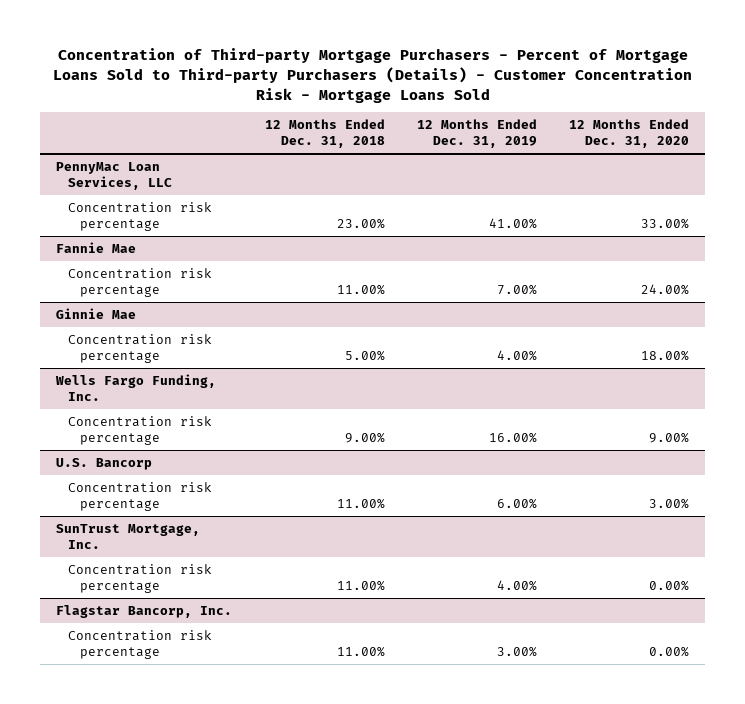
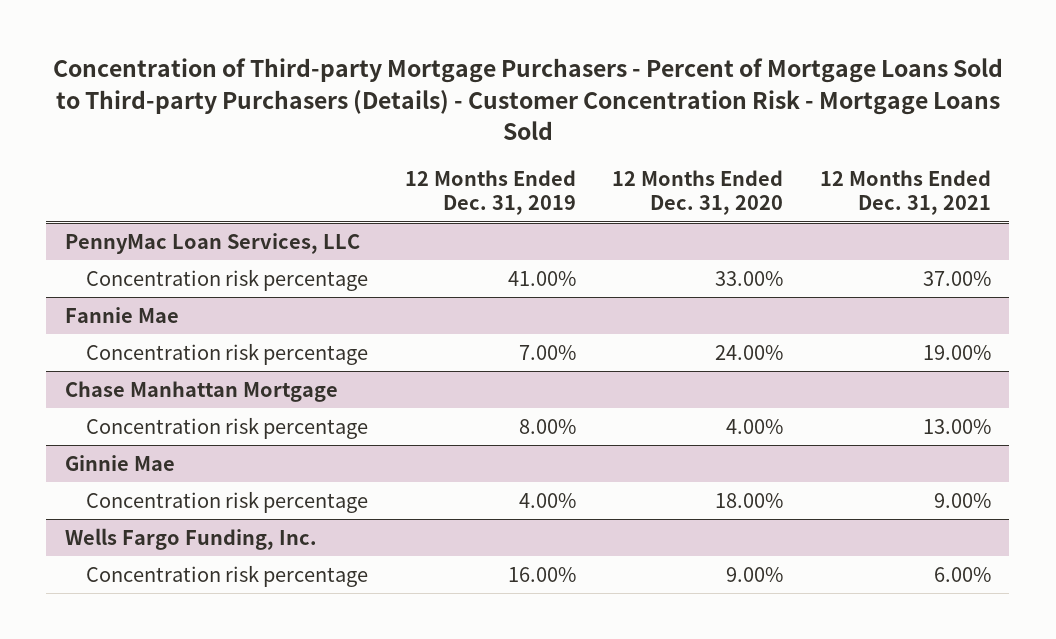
- | 12 Months Ended Dec. 31, 2018 | 12 Months Ended Dec. 31, 2019 | 12 Months Ended Dec. 31, 2020
+ | 12 Months Ended Dec. 31, 2019 | 12 Months Ended Dec. 31, 2020 | 12 Months Ended Dec. 31, 2021
+ Chase Manhattan Mortgage
+ Concentration risk percentage | 8.00% | 4.00% | 13.00%
- U.S. Bancorp
- Concentration risk percentage | 11.00% | 6.00% | 3.00%
- SunTrust Mortgage, Inc.
- Concentration risk percentage | 11.00% | 4.00% | 0.00%
- Flagstar Bancorp, Inc.
- Concentration risk percentage | 11.00% | 3.00% | 0.00%

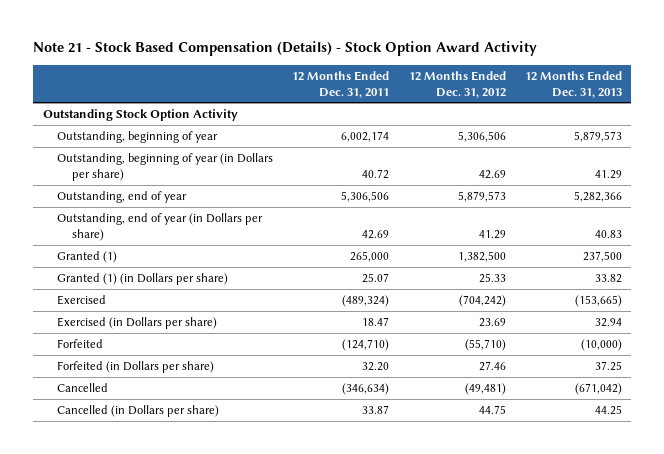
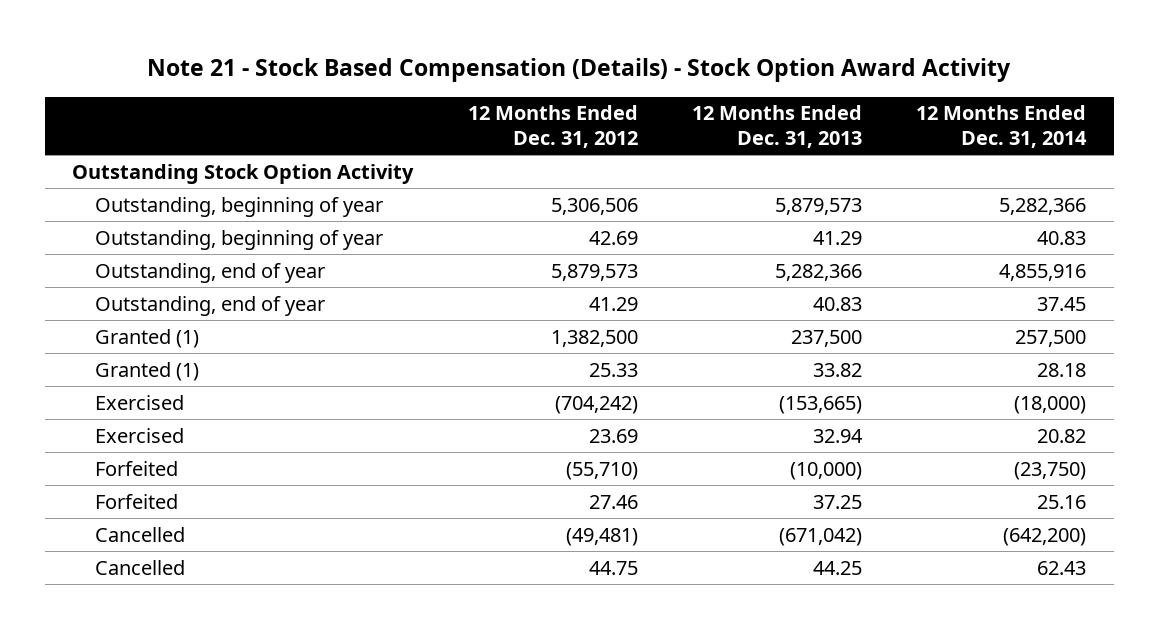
- | 12 Months Ended Dec. 31, 2011 | 12 Months Ended Dec. 31, 2012 | 12 Months Ended Dec. 31, 2013
+ | 12 Months Ended Dec. 31, 2012 | 12 Months Ended Dec. 31, 2013 | 12 Months Ended Dec. 31, 2014
- Outstanding, beginning of year (in Dollars per share) | 40.72 | 42.69 | 41.29
+ Outstanding, beginning of year | 42.69 | 41.29 | 40.83
- Outstanding, end of year (in Dollars per share) | 42.69 | 41.29 | 40.83
+ Outstanding, end of year | 41.29 | 40.83 | 37.45
- Granted (1) (in Dollars per share) | 25.07 | 25.33 | 33.82
+ Granted (1) | 25.33 | 33.82 | 28.18
- Exercised (in Dollars per share) | 18.47 | 23.69 | 32.94
+ Exercised | 23.69 | 32.94 | 20.82
- Forfeited (in Dollars per share) | 32.20 | 27.46 | 37.25
+ Forfeited | 27.46 | 37.25 | 25.16
- Cancelled (in Dollars per share) | 33.87 | 44.75 | 44.25
+ Cancelled | 44.75 | 44.25 | 62.43

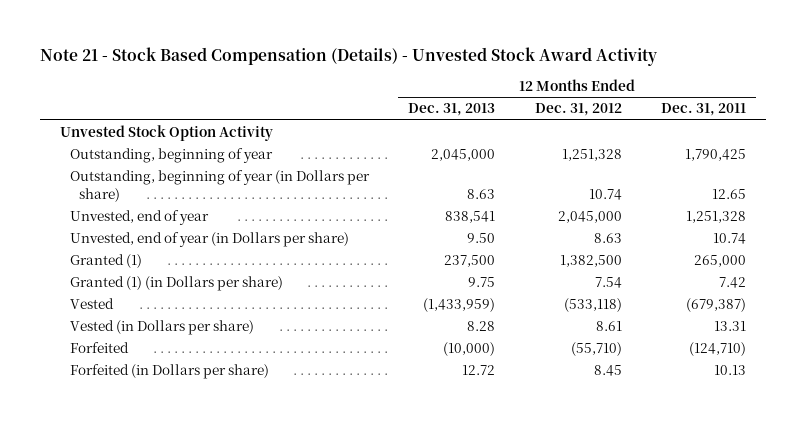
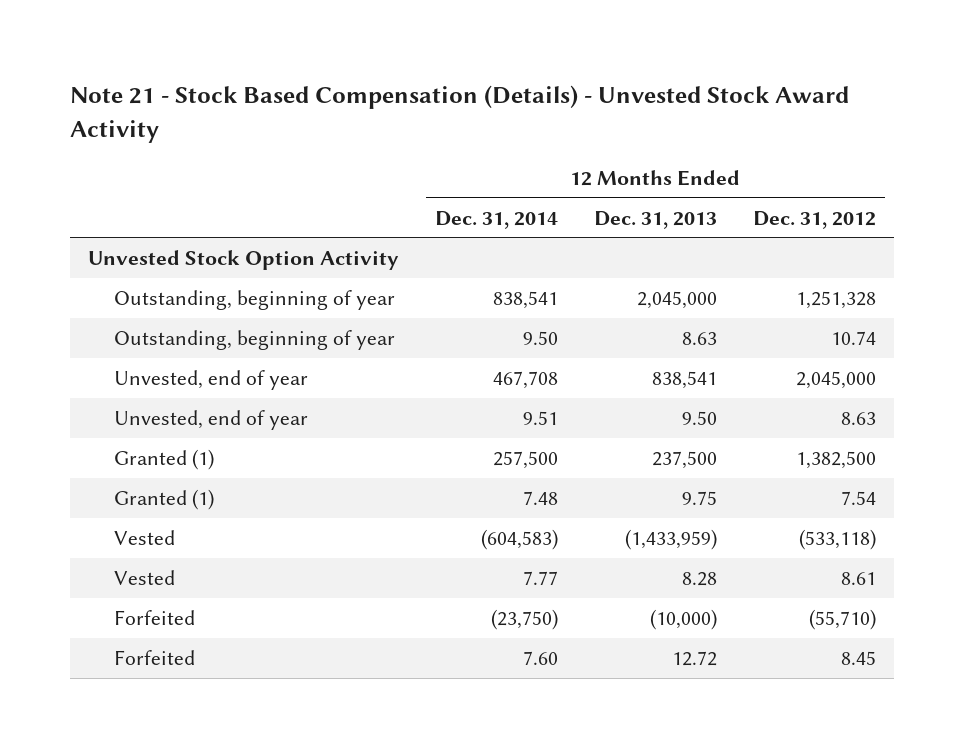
- | 12 Months Ended Dec. 31, 2013 | 12 Months Ended Dec. 31, 2012 | 12 Months Ended Dec. 31, 2011
+ | 12 Months Ended Dec. 31, 2014 | 12 Months Ended Dec. 31, 2013 | 12 Months Ended Dec. 31, 2012
- Outstanding, beginning of year (in Dollars per share) | 8.63 | 10.74 | 12.65
+ Outstanding, beginning of year | 9.50 | 8.63 | 10.74
- Unvested, end of year (in Dollars per share) | 9.50 | 8.63 | 10.74
+ Unvested, end of year | 9.51 | 9.50 | 8.63
- Granted (1) (in Dollars per share) | 9.75 | 7.54 | 7.42
+ Granted (1) | 7.48 | 9.75 | 7.54
- Vested (in Dollars per share) | 8.28 | 8.61 | 13.31
+ Vested | 7.77 | 8.28 | 8.61
- Forfeited (in Dollars per share) | 12.72 | 8.45 | 10.13
+ Forfeited | 7.60 | 12.72 | 8.45

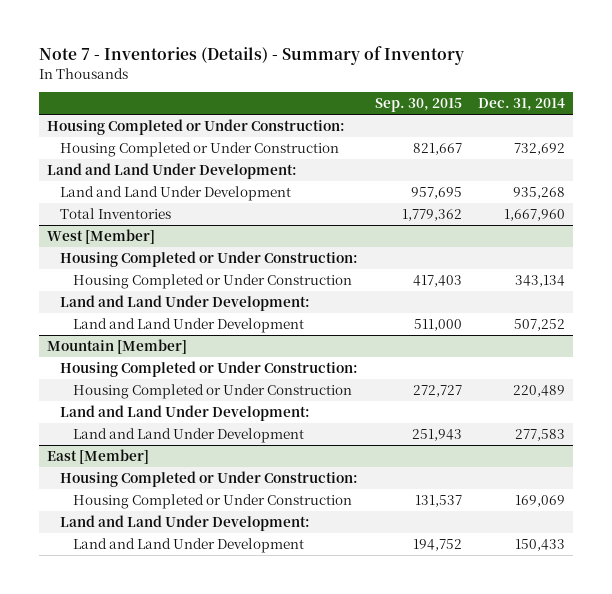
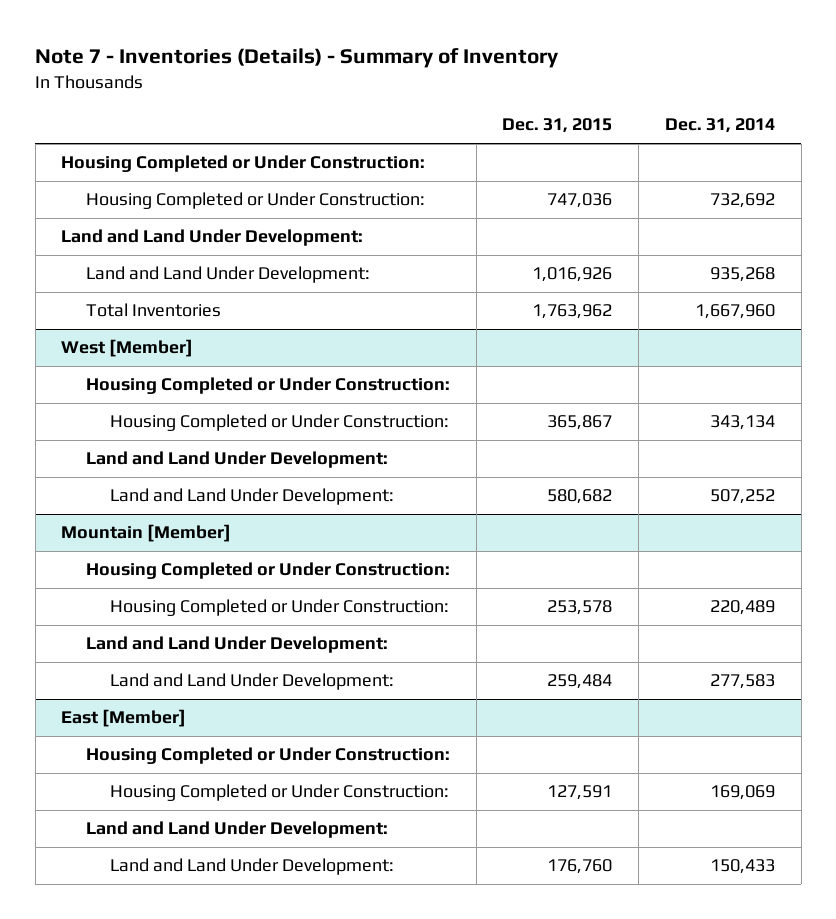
- | Sep. 30, 2015 | Dec. 31, 2014
+ | Dec. 31, 2015 | Dec. 31, 2014
- Housing Completed or Under Construction | 821,667 | 732,692
+ Housing Completed or Under Construction: | 747,036 | 732,692
- Land and Land Under Development | 957,695 | 935,268
+ Land and Land Under Development: | 1,016,926 | 935,268
@ West [Member]
- Housing Completed or Under Construction | 417,403 | 343,134
+ Housing Completed or Under Construction: | 365,867 | 343,134
- Land and Land Under Development | 511,000 | 507,252
+ Land and Land Under Development: | 580,682 | 507,252
@ Mountain [Member]
- Housing Completed or Under Construction | 272,727 | 220,489
+ Housing Completed or Under Construction: | 253,578 | 220,489
- Land and Land Under Development | 251,943 | 277,583
+ Land and Land Under Development: | 259,484 | 277,583
@ East [Member]
- Housing Completed or Under Construction | 131,537 | 169,069
+ Housing Completed or Under Construction: | 127,591 | 169,069
- Land and Land Under Development | 194,752 | 150,433
+ Land and Land Under Development: | 176,760 | 150,433

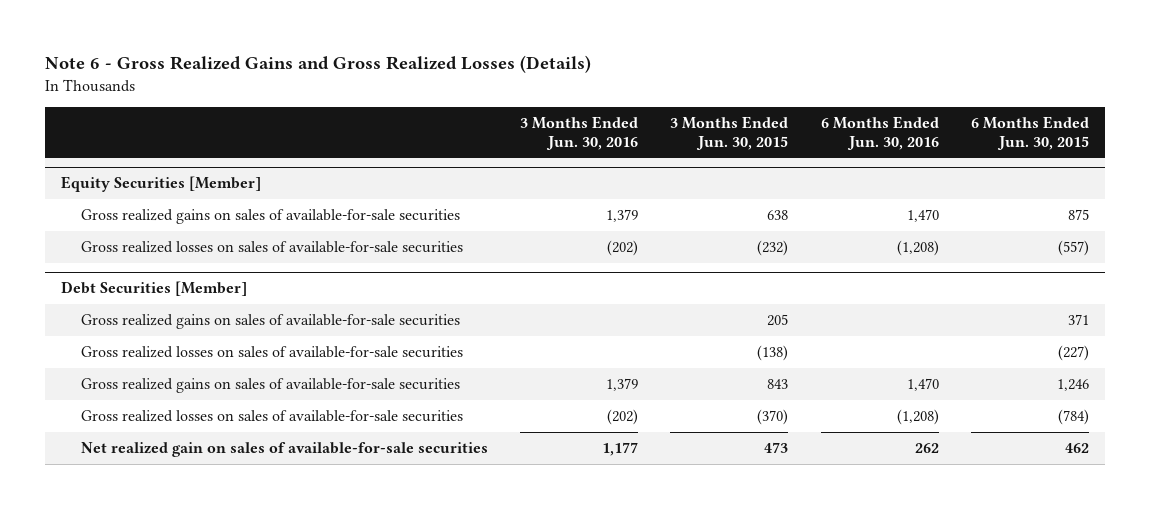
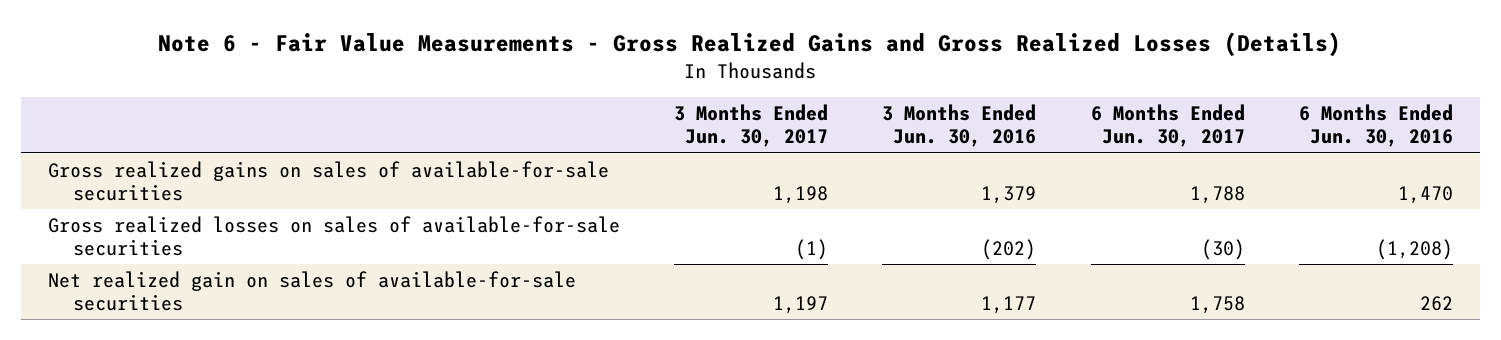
- Note 6 - Gross Realized Gains and Gross Realized Losses (Details)
+ Note 6 - Fair Value Measurements - Gross Realized Gains and Gross Realized Losses (Details)
- | 3 Months Ended Jun. 30, 2016 | 3 Months Ended Jun. 30, 2015 | 6 Months Ended Jun. 30, 2016 | 6 Months Ended Jun. 30, 2015
+ | 3 Months Ended Jun. 30, 2017 | 3 Months Ended Jun. 30, 2016 | 6 Months Ended Jun. 30, 2017 | 6 Months Ended Jun. 30, 2016
- Equity Securities [Member]
- Debt Securities [Member]
- Gross realized gains on sales of available-for-sale securities | | 205 | | 371
- Gross realized losses on sales of available-for-sale securities | | (138) | | (227)
- Gross realized gains on sales of available-for-sale securities | 1,379 | 843 | 1,470 | 1,246
- Gross realized losses on sales of available-for-sale securities | (202) | (370) | (1,208) | (784)

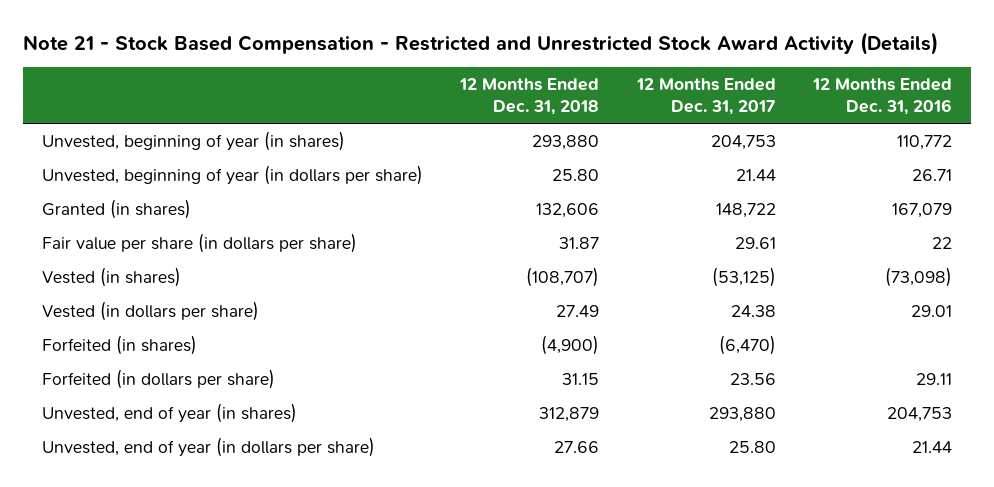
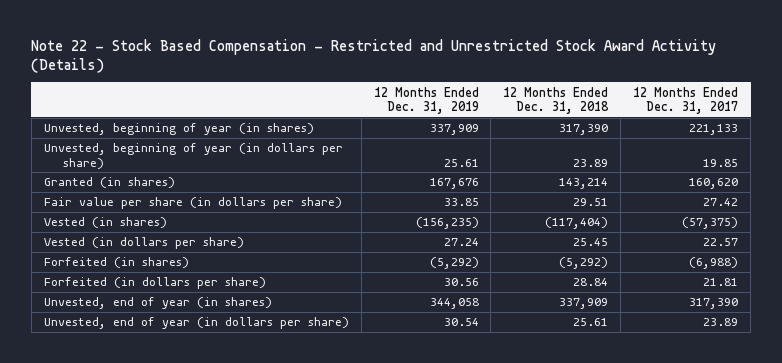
- Note 21 - Stock Based Compensation - Restricted and Unrestricted Stock Award Activity (Details)
+ Note 22 - Stock Based Compensation - Restricted and Unrestricted Stock Award Activity (Details)
- | 12 Months Ended Dec. 31, 2018 | 12 Months Ended Dec. 31, 2017 | 12 Months Ended Dec. 31, 2016
+ | 12 Months Ended Dec. 31, 2019 | 12 Months Ended Dec. 31, 2018 | 12 Months Ended Dec. 31, 2017
- Unvested, beginning of year (in shares) | 293,880 | 204,753 | 110,772
- Unvested, beginning of year (in dollars per share) | 25.80 | 21.44 | 26.71
- Granted (in shares) | 132,606 | 148,722 | 167,079
- Fair value per share (in dollars per share) | 31.87 | 29.61 | 22
- Vested (in shares) | (108,707) | (53,125) | (73,098)
- Vested (in dollars per share) | 27.49 | 24.38 | 29.01
- Forfeited (in shares) | (4,900) | (6,470) |
- Forfeited (in dollars per share) | 31.15 | 23.56 | 29.11
- Unvested, end of year (in shares) | 312,879 | 293,880 | 204,753
- Unvested, end of year (in dollars per share) | 27.66 | 25.80 | 21.44
+ Unvested, beginning of year (in shares) | 337,909 | 317,390 | 221,133
+ Unvested, beginning of year (in dollars per share) | 25.61 | 23.89 | 19.85
+ Granted (in shares) | 167,676 | 143,214 | 160,620
+ Fair value per share (in dollars per share) | 33.85 | 29.51 | 27.42
+ Vested (in shares) | (156,235) | (117,404) | (57,375)
+ Vested (in dollars per share) | 27.24 | 25.45 | 22.57
+ Forfeited (in shares) | (5,292) | (5,292) | (6,988)
+ Forfeited (in dollars per share) | 30.56 | 28.84 | 21.81
+ Unvested, end of year (in shares) | 344,058 | 337,909 | 317,390
+ Unvested, end of year (in dollars per share) | 30.54 | 25.61 | 23.89

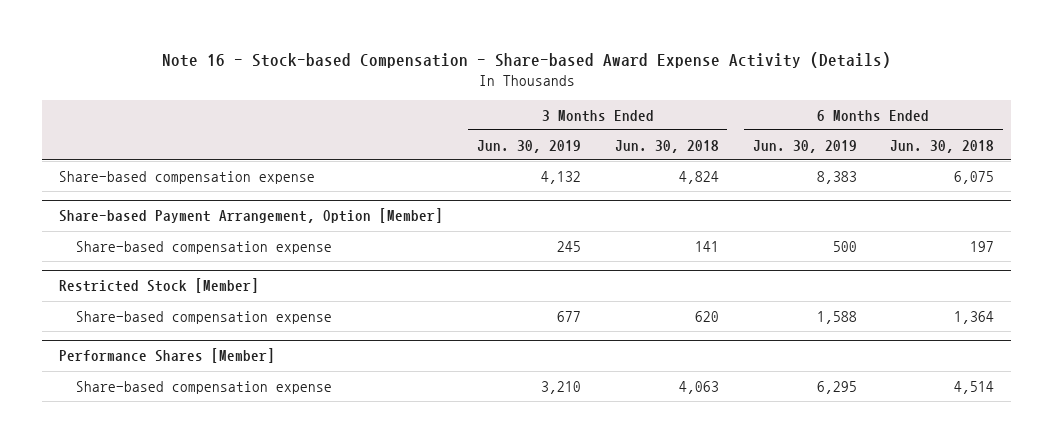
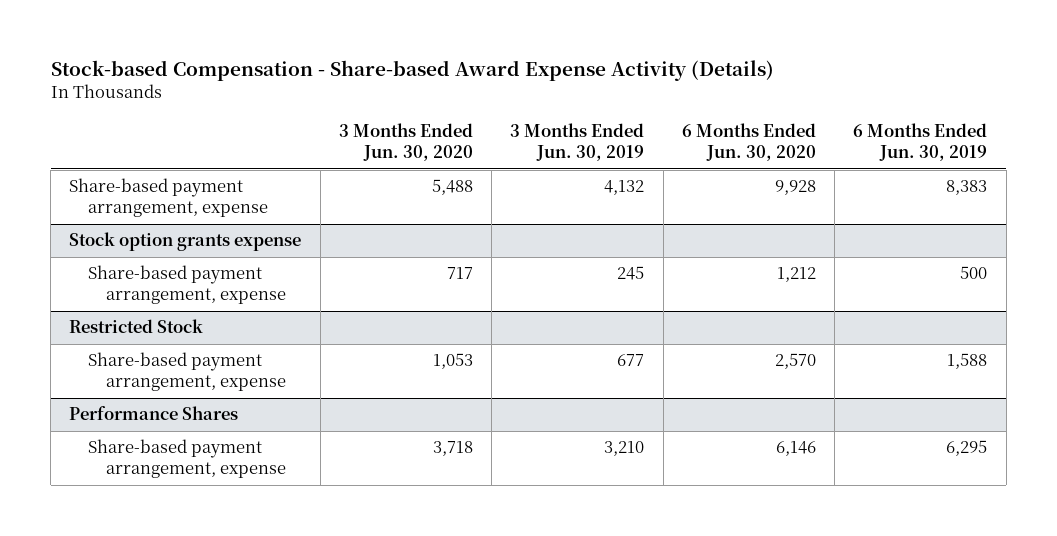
- Note 16 - Stock-based Compensation - Share-based Award Expense Activity (Details)
+ Stock-based Compensation - Share-based Award Expense Activity (Details)
- | 3 Months Ended Jun. 30, 2019 | 3 Months Ended Jun. 30, 2018 | 6 Months Ended Jun. 30, 2019 | 6 Months Ended Jun. 30, 2018
+ | 3 Months Ended Jun. 30, 2020 | 3 Months Ended Jun. 30, 2019 | 6 Months Ended Jun. 30, 2020 | 6 Months Ended Jun. 30, 2019
- Share-based compensation expense | 4,132 | 4,824 | 8,383 | 6,075
- Share-based Payment Arrangement, Option [Member]
- Share-based compensation expense | 245 | 141 | 500 | 197
- Restricted Stock [Member]
- Share-based compensation expense | 677 | 620 | 1,588 | 1,364
- Performance Shares [Member]
- Share-based compensation expense | 3,210 | 4,063 | 6,295 | 4,514
+ Share-based payment arrangement, expense | 5,488 | 4,132 | 9,928 | 8,383
+ Stock option grants expense
+ Share-based payment arrangement, expense | 717 | 245 | 1,212 | 500
+ Restricted Stock
+ Share-based payment arrangement, expense | 1,053 | 677 | 2,570 | 1,588
+ Performance Shares
+ Share-based payment arrangement, expense | 3,718 | 3,210 | 6,146 | 6,295

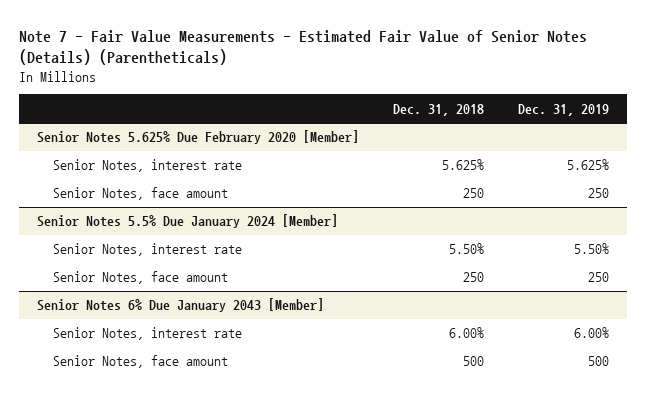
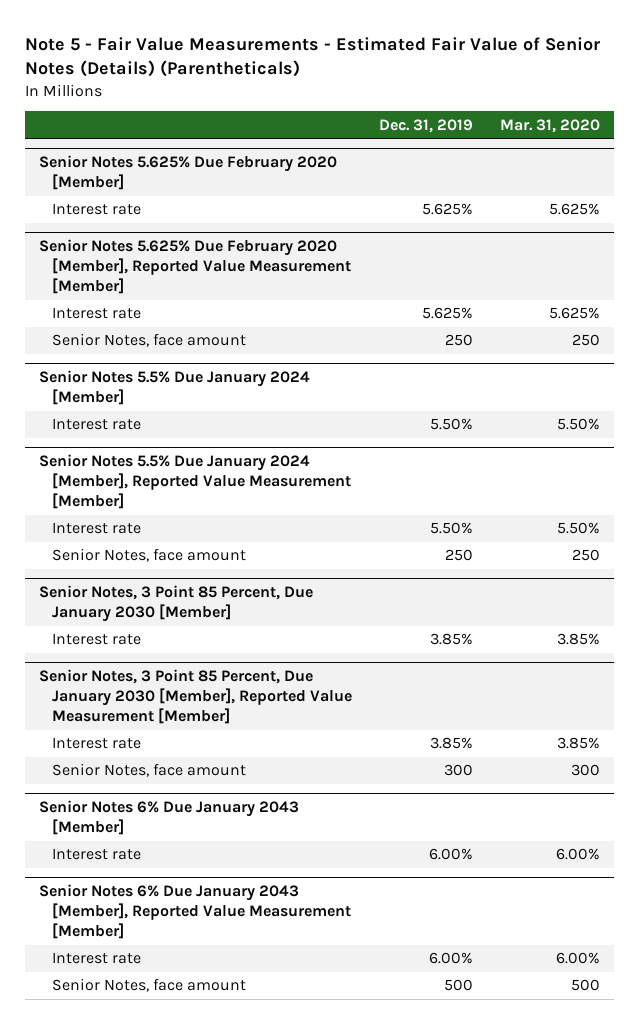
- Note 7 - Fair Value Measurements - Estimated Fair Value of Senior Notes (Details) (Parentheticals)
+ Note 5 - Fair Value Measurements - Estimated Fair Value of Senior Notes (Details) (Parentheticals)
- | Dec. 31, 2018 | Dec. 31, 2019
+ | Dec. 31, 2019 | Mar. 31, 2020
@ Senior Notes 5.625% Due February 2020 [Member]
- Senior Notes, interest rate | 5.625% | 5.625%
+ Interest rate | 5.625% | 5.625%
+ Senior Notes 5.625% Due February 2020 [Member], Reported Value Measurement [Member]
+ Interest rate | 5.625% | 5.625%
@ Senior Notes 5.5% Due January 2024 [Member]
- Senior Notes, interest rate | 5.50% | 5.50%
+ Interest rate | 5.50% | 5.50%
+ Senior Notes 5.5% Due January 2024 [Member], Reported Value Measurement [Member]
+ Interest rate | 5.50% | 5.50%
+ Senior Notes, 3 Point 85 Percent, Due January 2030 [Member]
+ Interest rate | 3.85% | 3.85%
+ Senior Notes, 3 Point 85 Percent, Due January 2030 [Member], Reported Value Measurement [Member]
+ Interest rate | 3.85% | 3.85%
+ Senior Notes, face amount | 300 | 300
@ Senior Notes 6% Due January 2043 [Member]
- Senior Notes, interest rate | 6.00% | 6.00%
+ Interest rate | 6.00% | 6.00%
+ Senior Notes 6% Due January 2043 [Member], Reported Value Measurement [Member]
+ Interest rate | 6.00% | 6.00%

